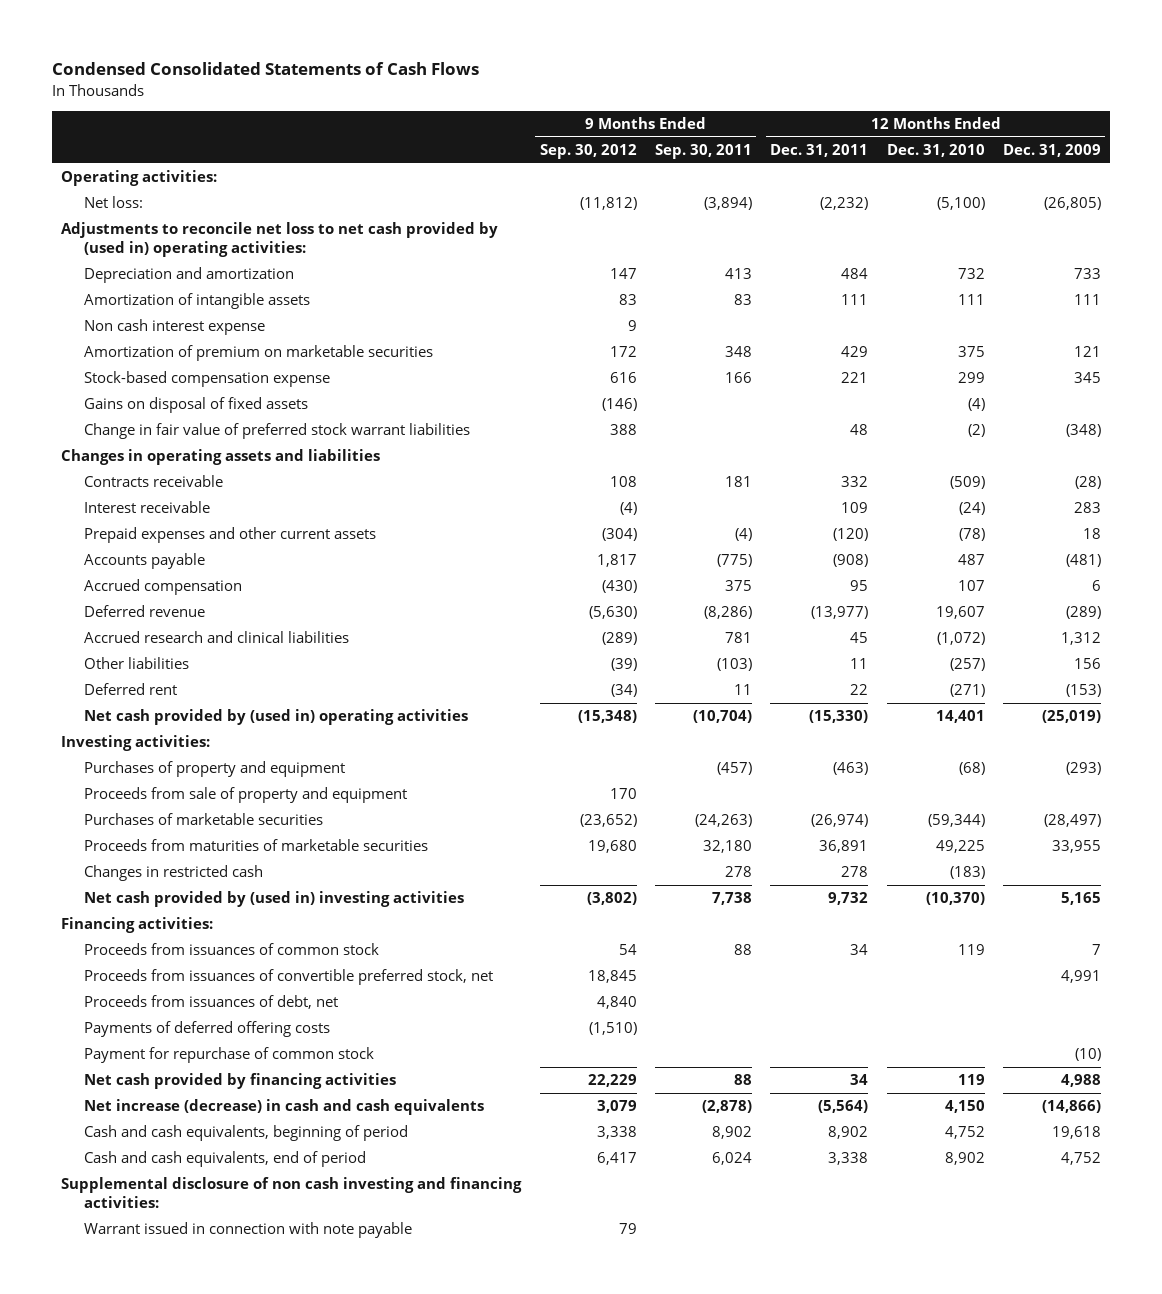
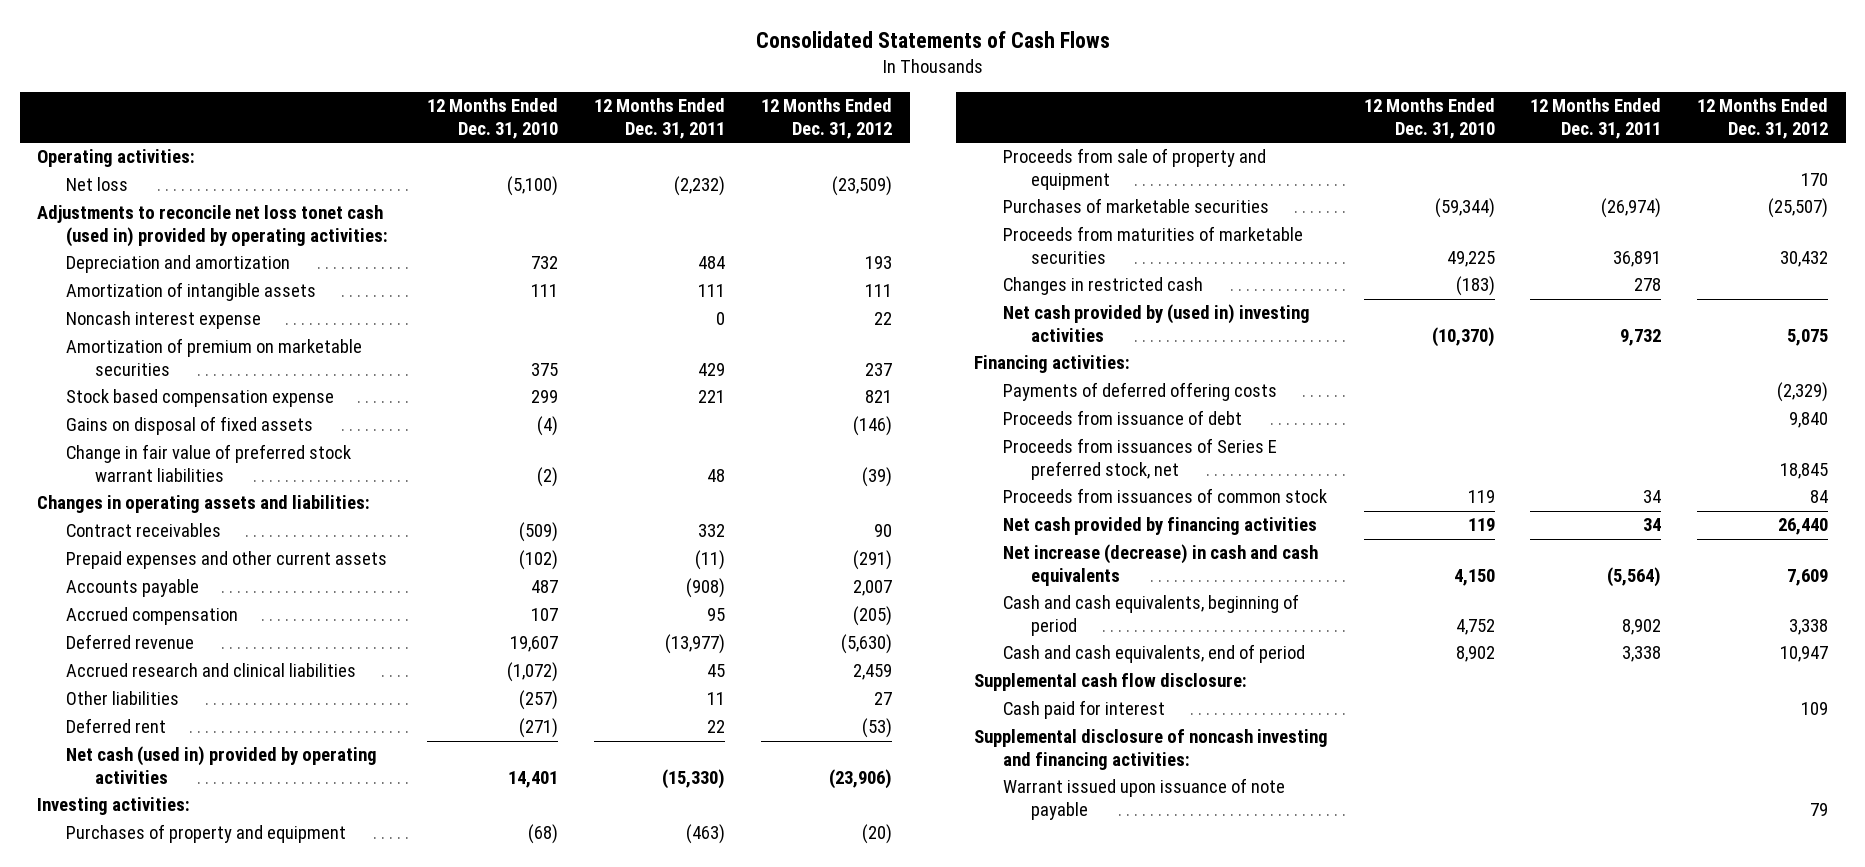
- Condensed Consolidated Statements of Cash Flows
+ Consolidated Statements of Cash Flows
- | 9 Months Ended Sep. 30, 2012 | 9 Months Ended Sep. 30, 2011 | 12 Months Ended Dec. 31, 2011 | 12 Months Ended Dec. 31, 2010 | 12 Months Ended Dec. 31, 2009
+ | 12 Months Ended Dec. 31, 2010 | 12 Months Ended Dec. 31, 2011 | 12 Months Ended Dec. 31, 2012
- Net loss: | (11,812) | (3,894) | (2,232) | (5,100) | (26,805)
- Adjustments to reconcile net loss to net cash provided by (used in) operating activities:
+ Net loss | (5,100) | (2,232) | (23,509)
+ Adjustments to reconcile net loss tonet cash (used in) provided by operating activities:
- Non cash interest expense | 9 | | | |
+ Noncash interest expense | | 0 | 22
- Stock-based compensation expense | 616 | 166 | 221 | 299 | 345
+ Stock based compensation expense | 299 | 221 | 821
- Changes in operating assets and liabilities
- Contracts receivable | 108 | 181 | 332 | (509) | (28)
- Interest receivable | (4) | | 109 | (24) | 283
- Prepaid expenses and other current assets | (304) | (4) | (120) | (78) | 18
+ Changes in operating assets and liabilities:
+ Contract receivables | (509) | 332 | 90
+ Prepaid expenses and other current assets | (102) | (11) | (291)
- Net cash provided by (used in) operating activities | (15,348) | (10,704) | (15,330) | 14,401 | (25,019)
+ Net cash (used in) provided by operating activities | 14,401 | (15,330) | (23,906)
- Proceeds from issuances of convertible preferred stock, net | 18,845 | | | | 4,991
- Proceeds from issuances of debt, net | 4,840 | | | |
- Payment for repurchase of common stock | | | | | (10)
+ Proceeds from issuance of debt | | | 9,840
+ Proceeds from issuances of Series E preferred stock, net | | | 18,845
moved down: Proceeds from issuances of common stock | 119 | 34 | 84
- Supplemental disclosure of non cash investing and financing activities:
- Warrant issued in connection with note payable | 79 | | | |
+ Supplemental cash flow disclosure:
+ Cash paid for interest | | | 109
+ Supplemental disclosure of noncash investing and financing activities:
+ Warrant issued upon issuance of note payable | | | 79

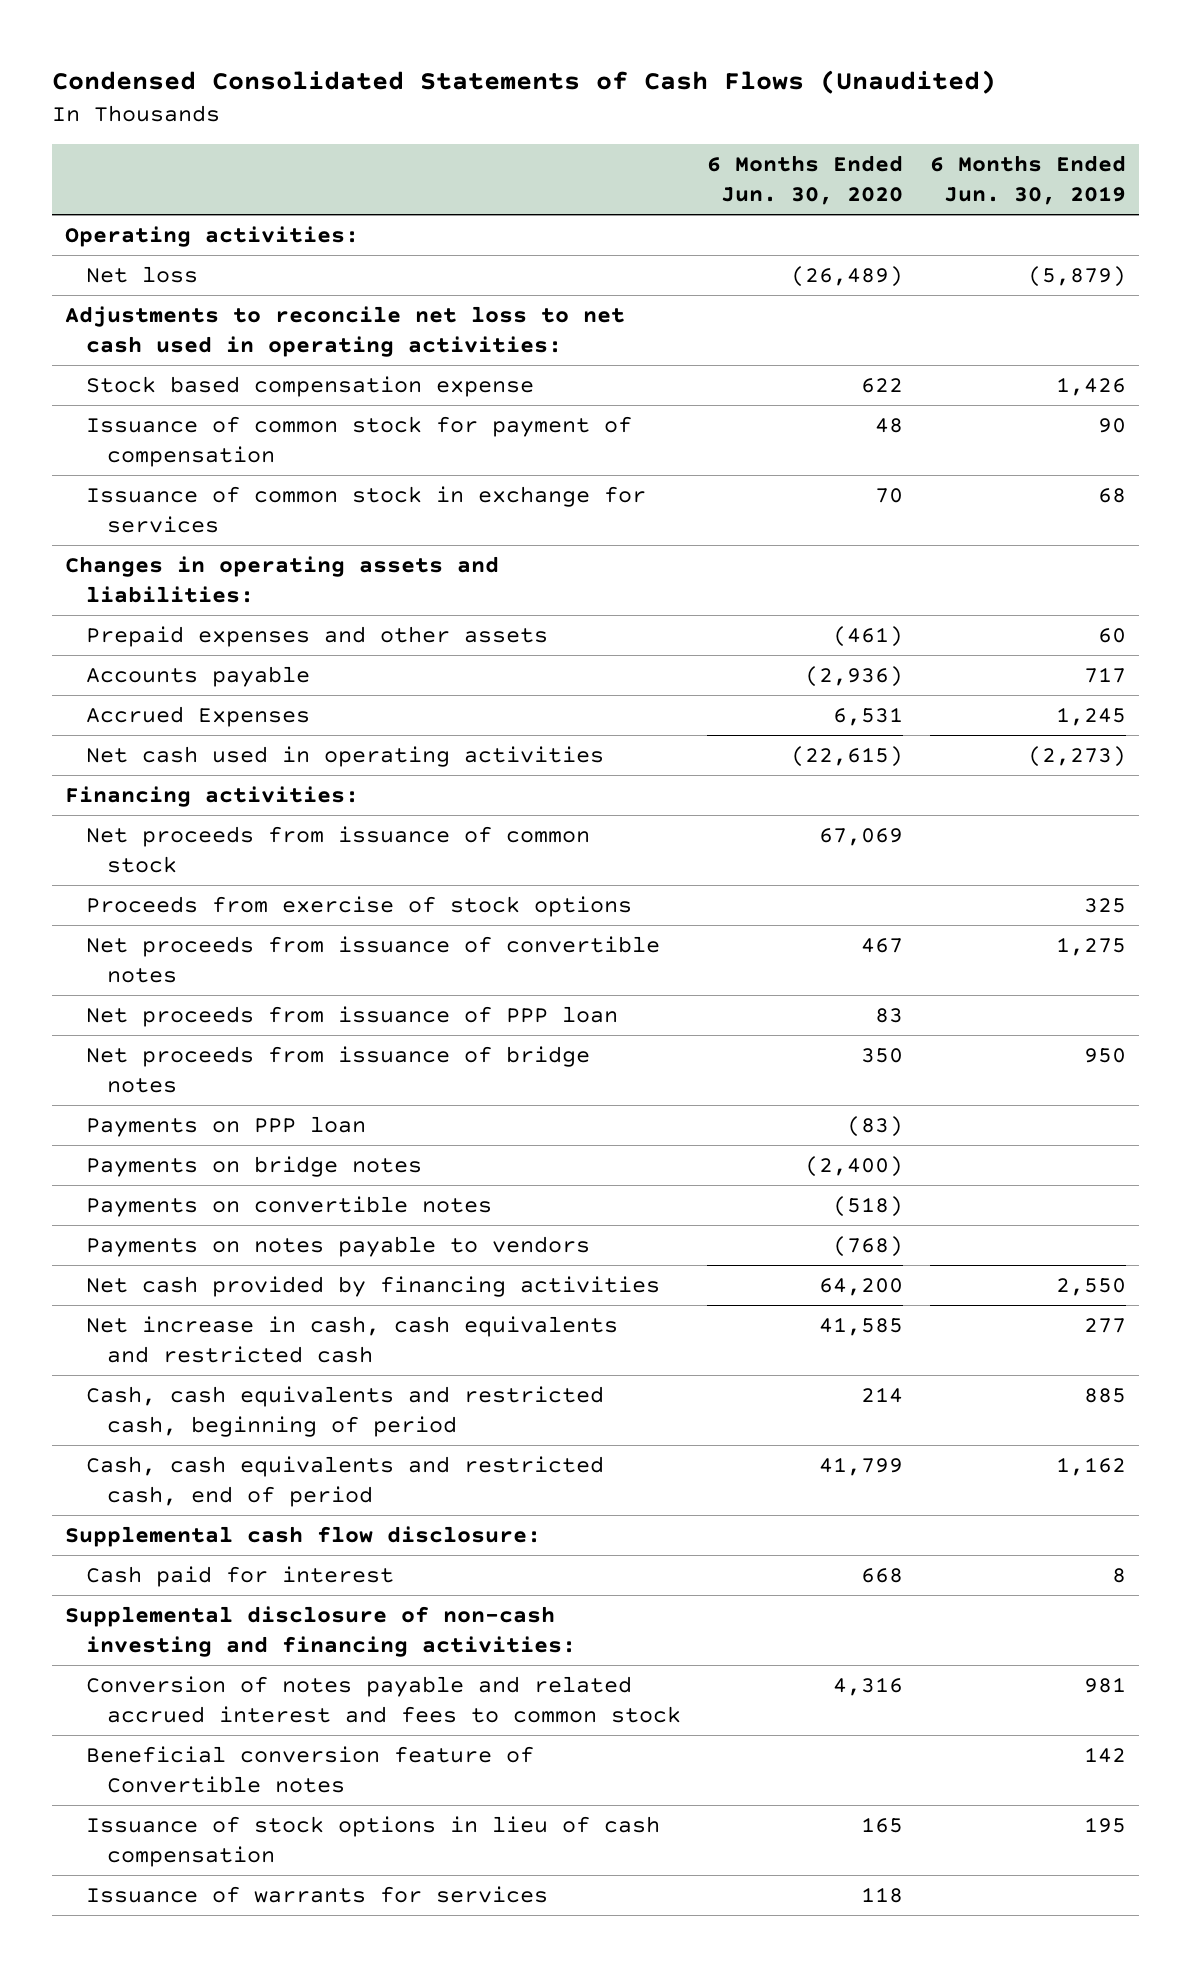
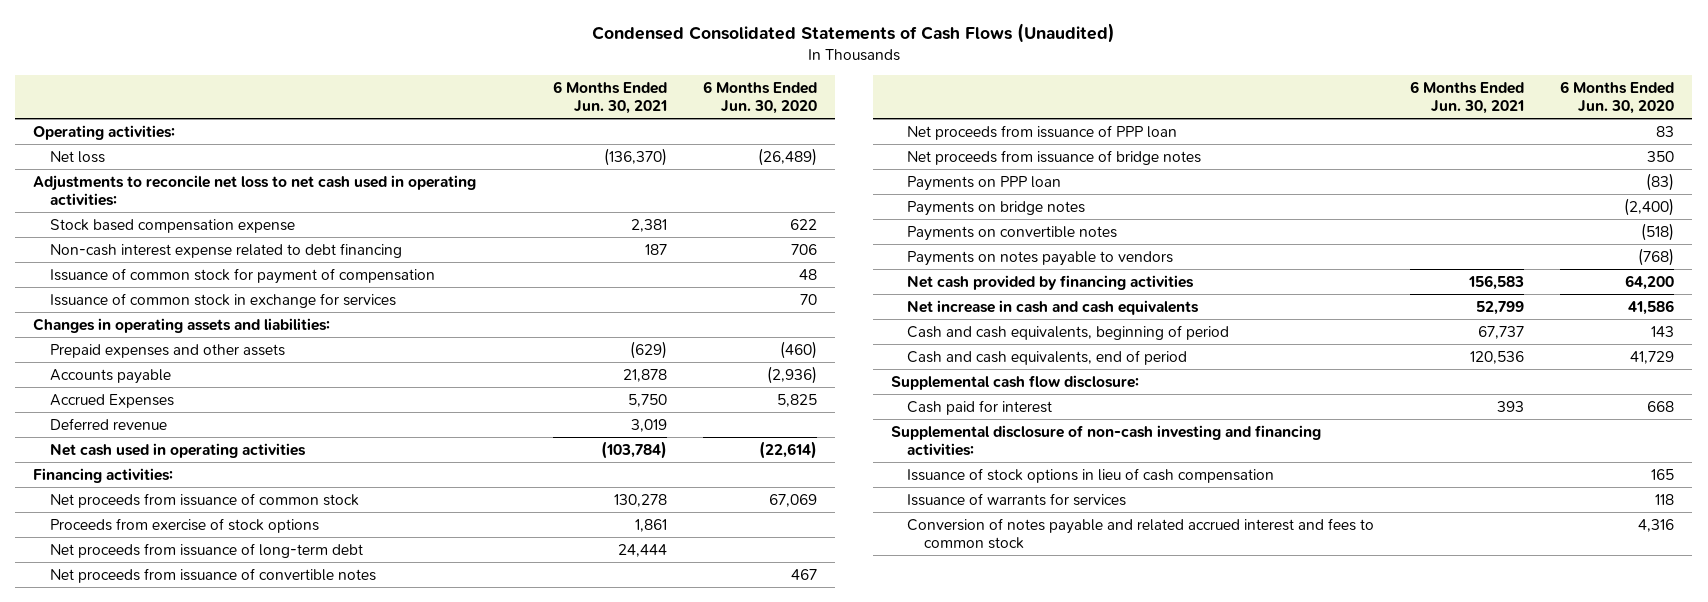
- | 6 Months Ended Jun. 30, 2020 | 6 Months Ended Jun. 30, 2019
+ | 6 Months Ended Jun. 30, 2021 | 6 Months Ended Jun. 30, 2020
+ Non-cash interest expense related to debt financing | 187 | 706
- Prepaid expenses and other assets | (461) | 60
+ Prepaid expenses and other assets | (629) | (460)
- Accrued Expenses | 6,531 | 1,245
- Net cash used in operating activities | (22,615) | (2,273)
+ Accrued Expenses | 5,750 | 5,825
+ Deferred revenue | 3,019 |
+ Net cash used in operating activities | (103,784) | (22,614)
+ Net proceeds from issuance of long-term debt | 24,444 |
- Net increase in cash, cash equivalents and restricted cash | 41,585 | 277
- Cash, cash equivalents and restricted cash, beginning of period | 214 | 885
- Cash, cash equivalents and restricted cash, end of period | 41,799 | 1,162
+ Net increase in cash and cash equivalents | 52,799 | 41,586
+ Cash and cash equivalents, beginning of period | 67,737 | 143
+ Cash and cash equivalents, end of period | 120,536 | 41,729
- Beneficial conversion feature of Convertible notes | | 142
moved down: Conversion of notes payable and related accrued interest and fees to common stock | | 4,316

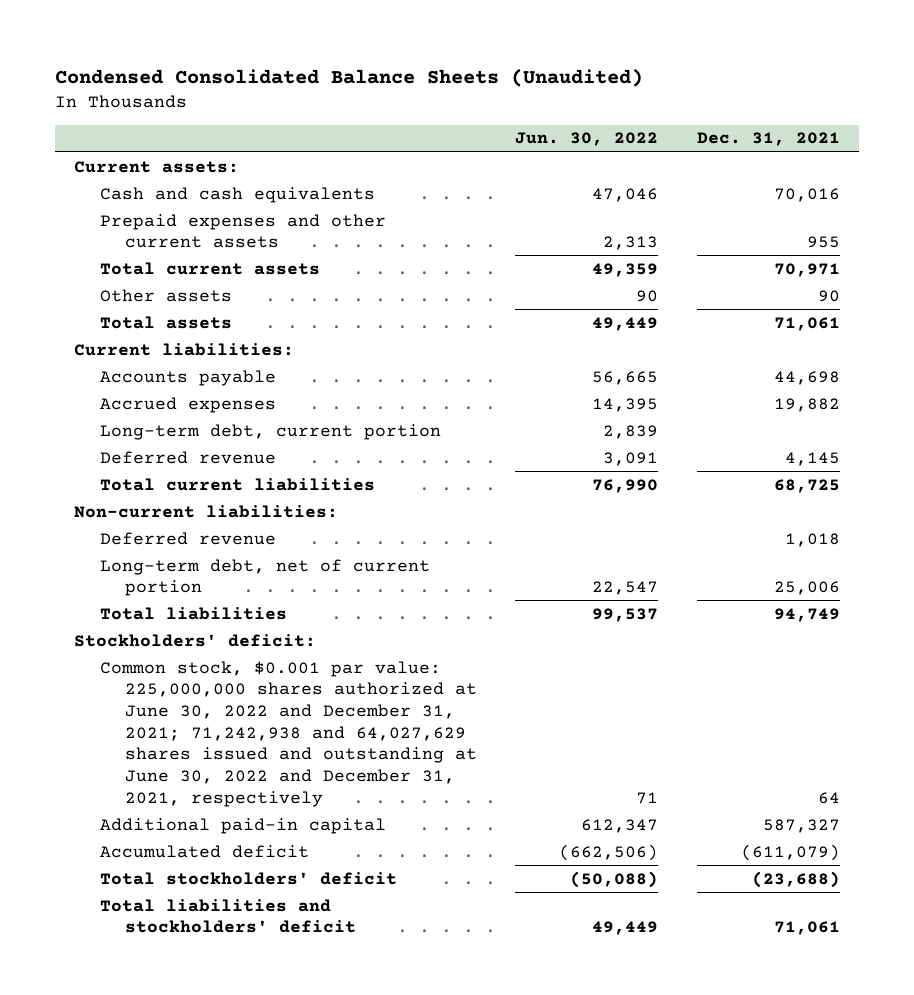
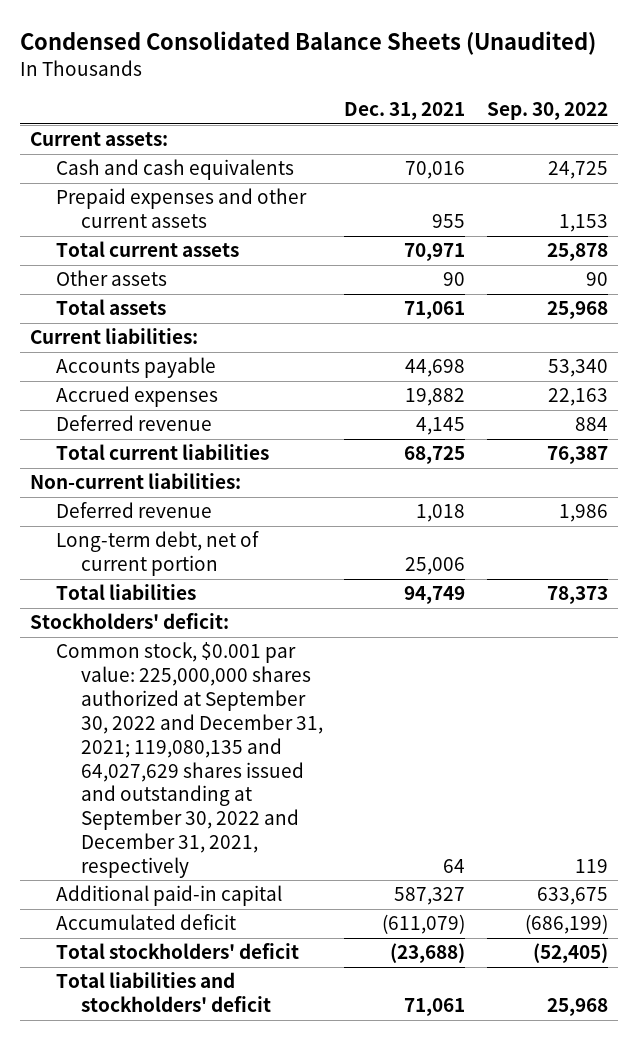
- | Jun. 30, 2022 | Dec. 31, 2021
+ | Dec. 31, 2021 | Sep. 30, 2022
- Long-term debt, current portion | 2,839 |
- Common stock, $0.001 par value: 225,000,000 shares authorized at June 30, 2022 and December 31, 2021; 71,242,938 and 64,027,629 shares issued and outstanding at June 30, 2022 and December 31, 2021, respectively | 71 | 64
+ Common stock, $0.001 par value: 225,000,000 shares authorized at September 30, 2022 and December 31, 2021; 119,080,135 and 64,027,629 shares issued and outstanding at September 30, 2022 and December 31, 2021, respectively | 64 | 119

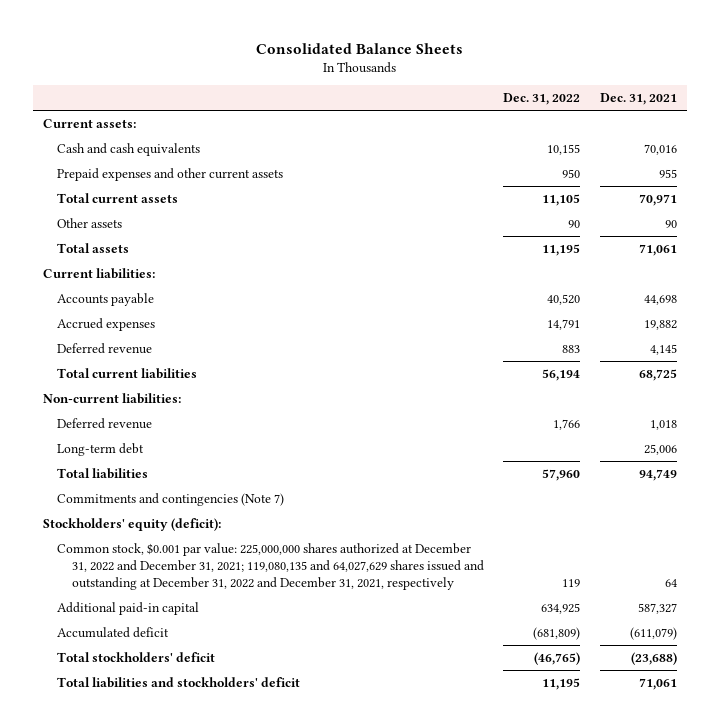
- Condensed Consolidated Balance Sheets (Unaudited)
+ Consolidated Balance Sheets
- | Dec. 31, 2021 | Sep. 30, 2022
+ | Dec. 31, 2022 | Dec. 31, 2021
- Long-term debt, net of current portion | 25,006 |
+ Long-term debt | | 25,006
- Stockholders' deficit:
- Common stock, $0.001 par value: 225,000,000 shares authorized at September 30, 2022 and December 31, 2021; 119,080,135 and 64,027,629 shares issued and outstanding at September 30, 2022 and December 31, 2021, respectively | 64 | 119
+ Commitments and contingencies (Note 7)
+ Stockholders' equity (deficit):
+ Common stock, $0.001 par value: 225,000,000 shares authorized at December 31, 2022 and December 31, 2021; 119,080,135 and 64,027,629 shares issued and outstanding at December 31, 2022 and December 31, 2021, respectively | 119 | 64

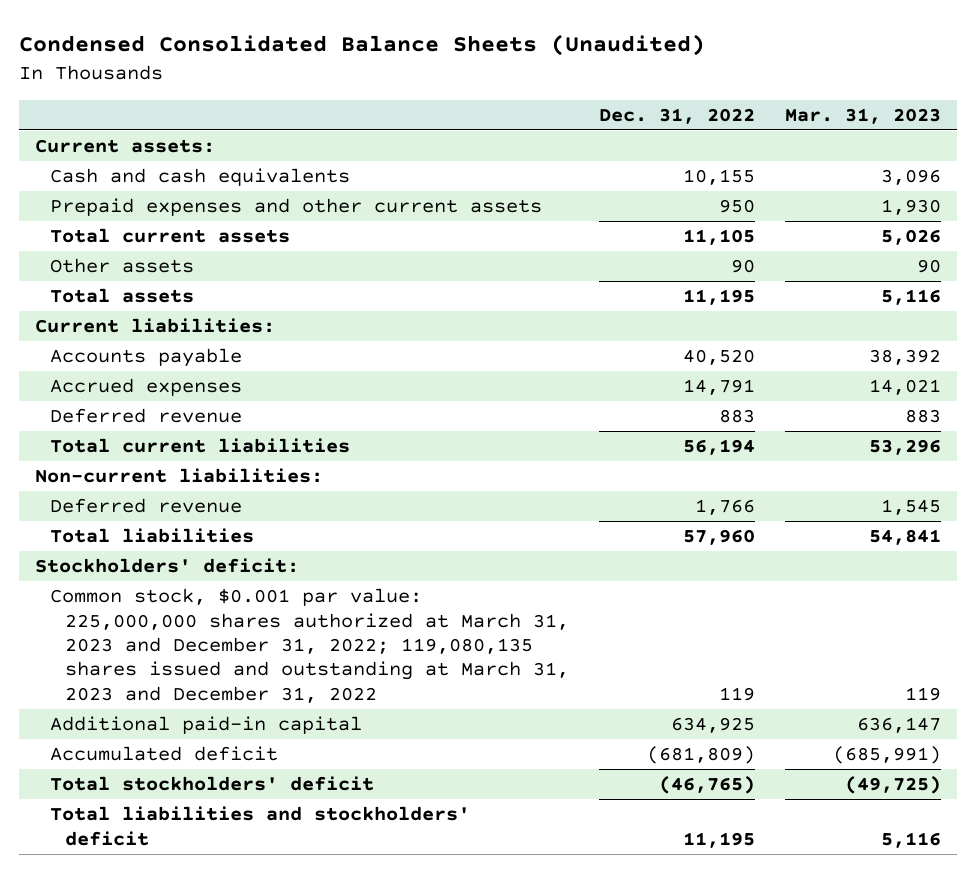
- Consolidated Balance Sheets
+ Condensed Consolidated Balance Sheets (Unaudited)
- | Dec. 31, 2022 | Dec. 31, 2021
+ | Dec. 31, 2022 | Mar. 31, 2023
- Long-term debt | | 25,006
- Commitments and contingencies (Note 7)
- Stockholders' equity (deficit):
- Common stock, $0.001 par value: 225,000,000 shares authorized at December 31, 2022 and December 31, 2021; 119,080,135 and 64,027,629 shares issued and outstanding at December 31, 2022 and December 31, 2021, respectively | 119 | 64
+ Stockholders' deficit:
+ Common stock, $0.001 par value: 225,000,000 shares authorized at March 31, 2023 and December 31, 2022; 119,080,135 shares issued and outstanding at March 31, 2023 and December 31, 2022 | 119 | 119

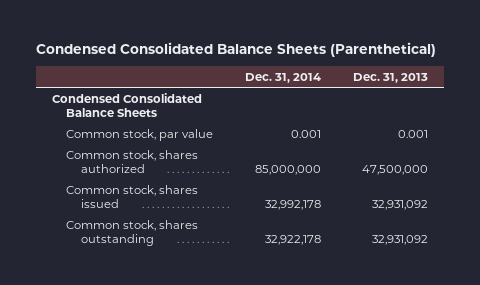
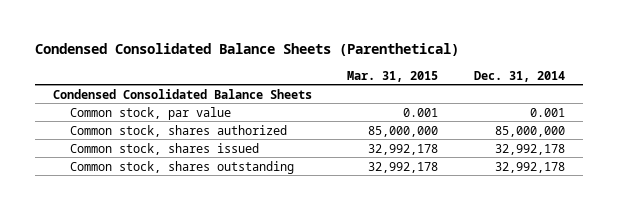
- | Dec. 31, 2014 | Dec. 31, 2013
+ | Mar. 31, 2015 | Dec. 31, 2014
- Common stock, shares outstanding | 32,922,178 | 32,931,092
+ Common stock, shares outstanding | 32,992,178 | 32,992,178

